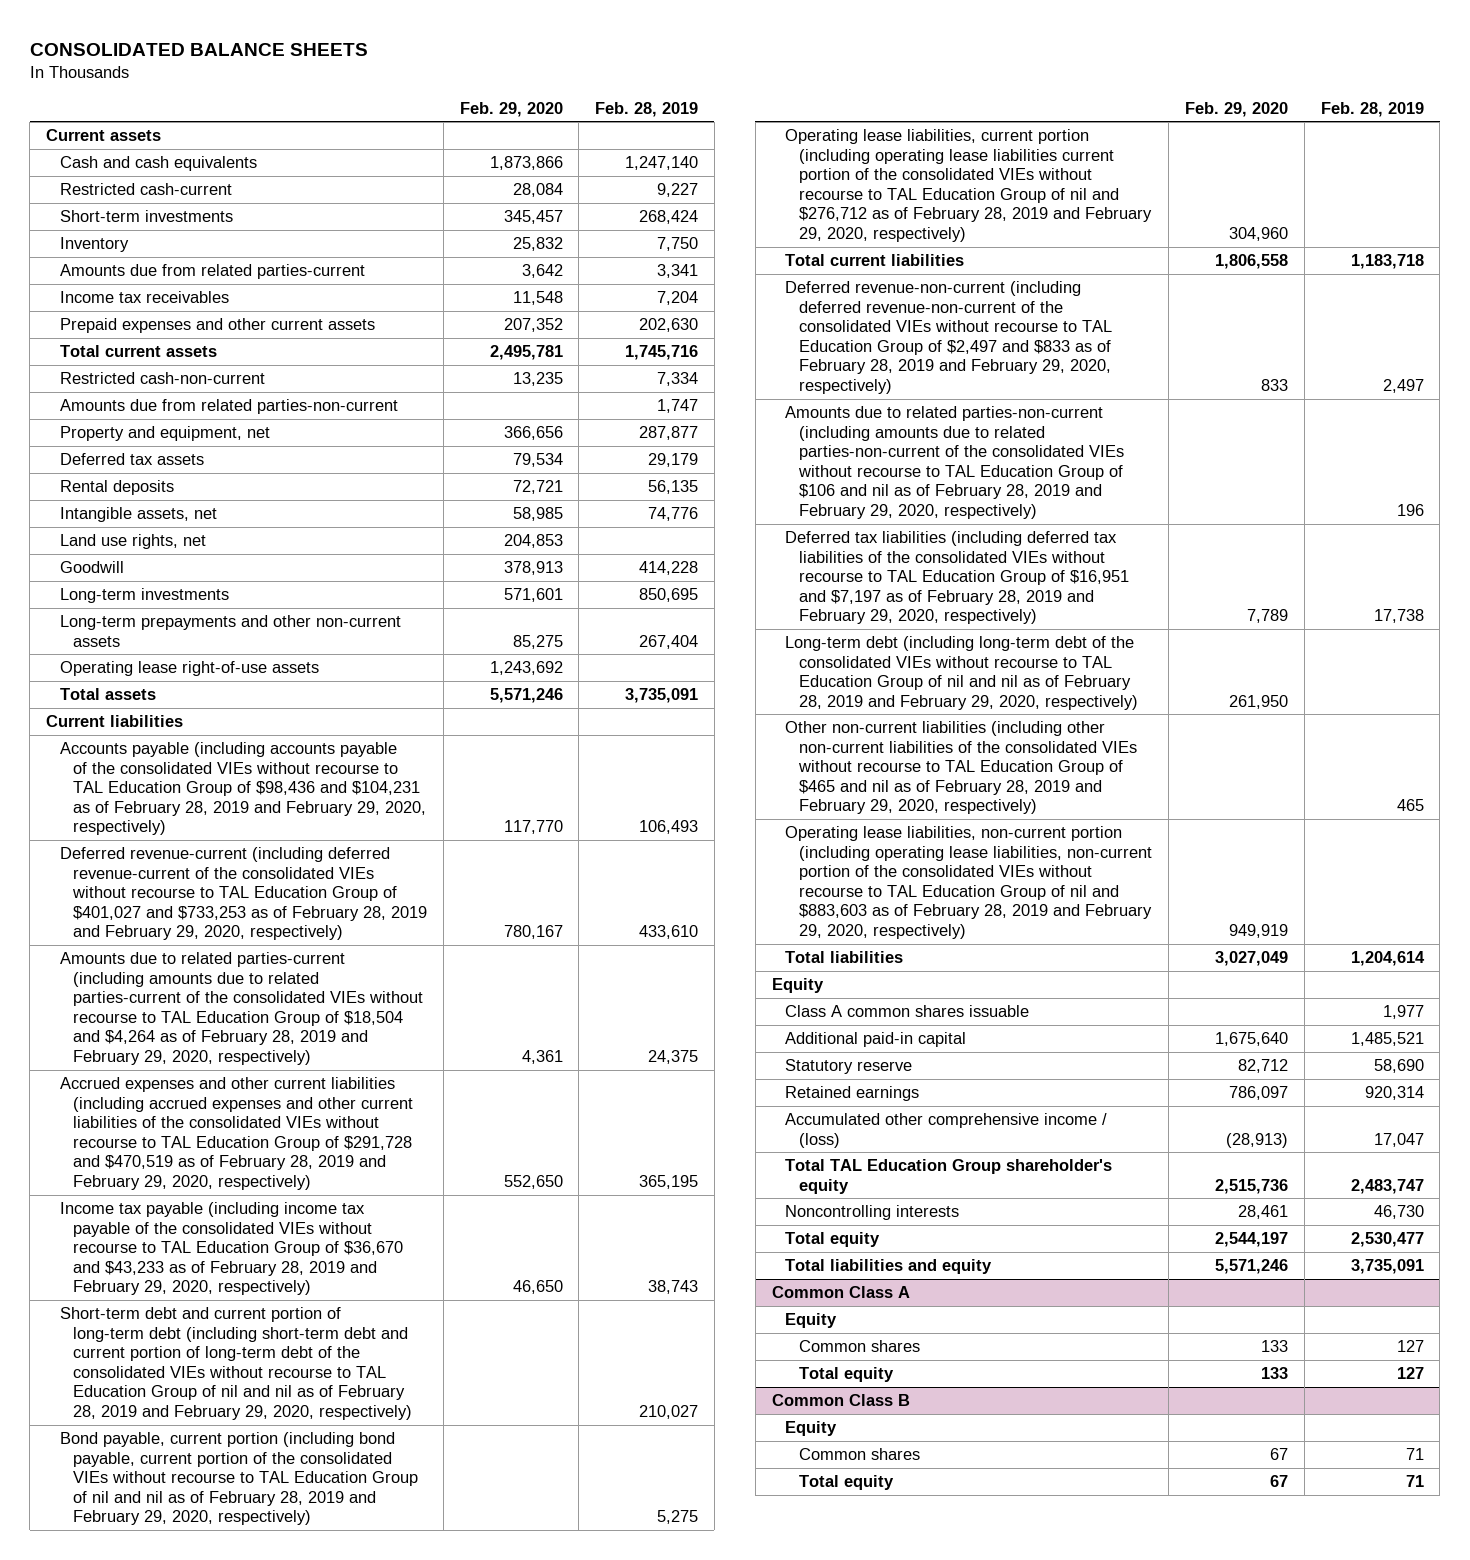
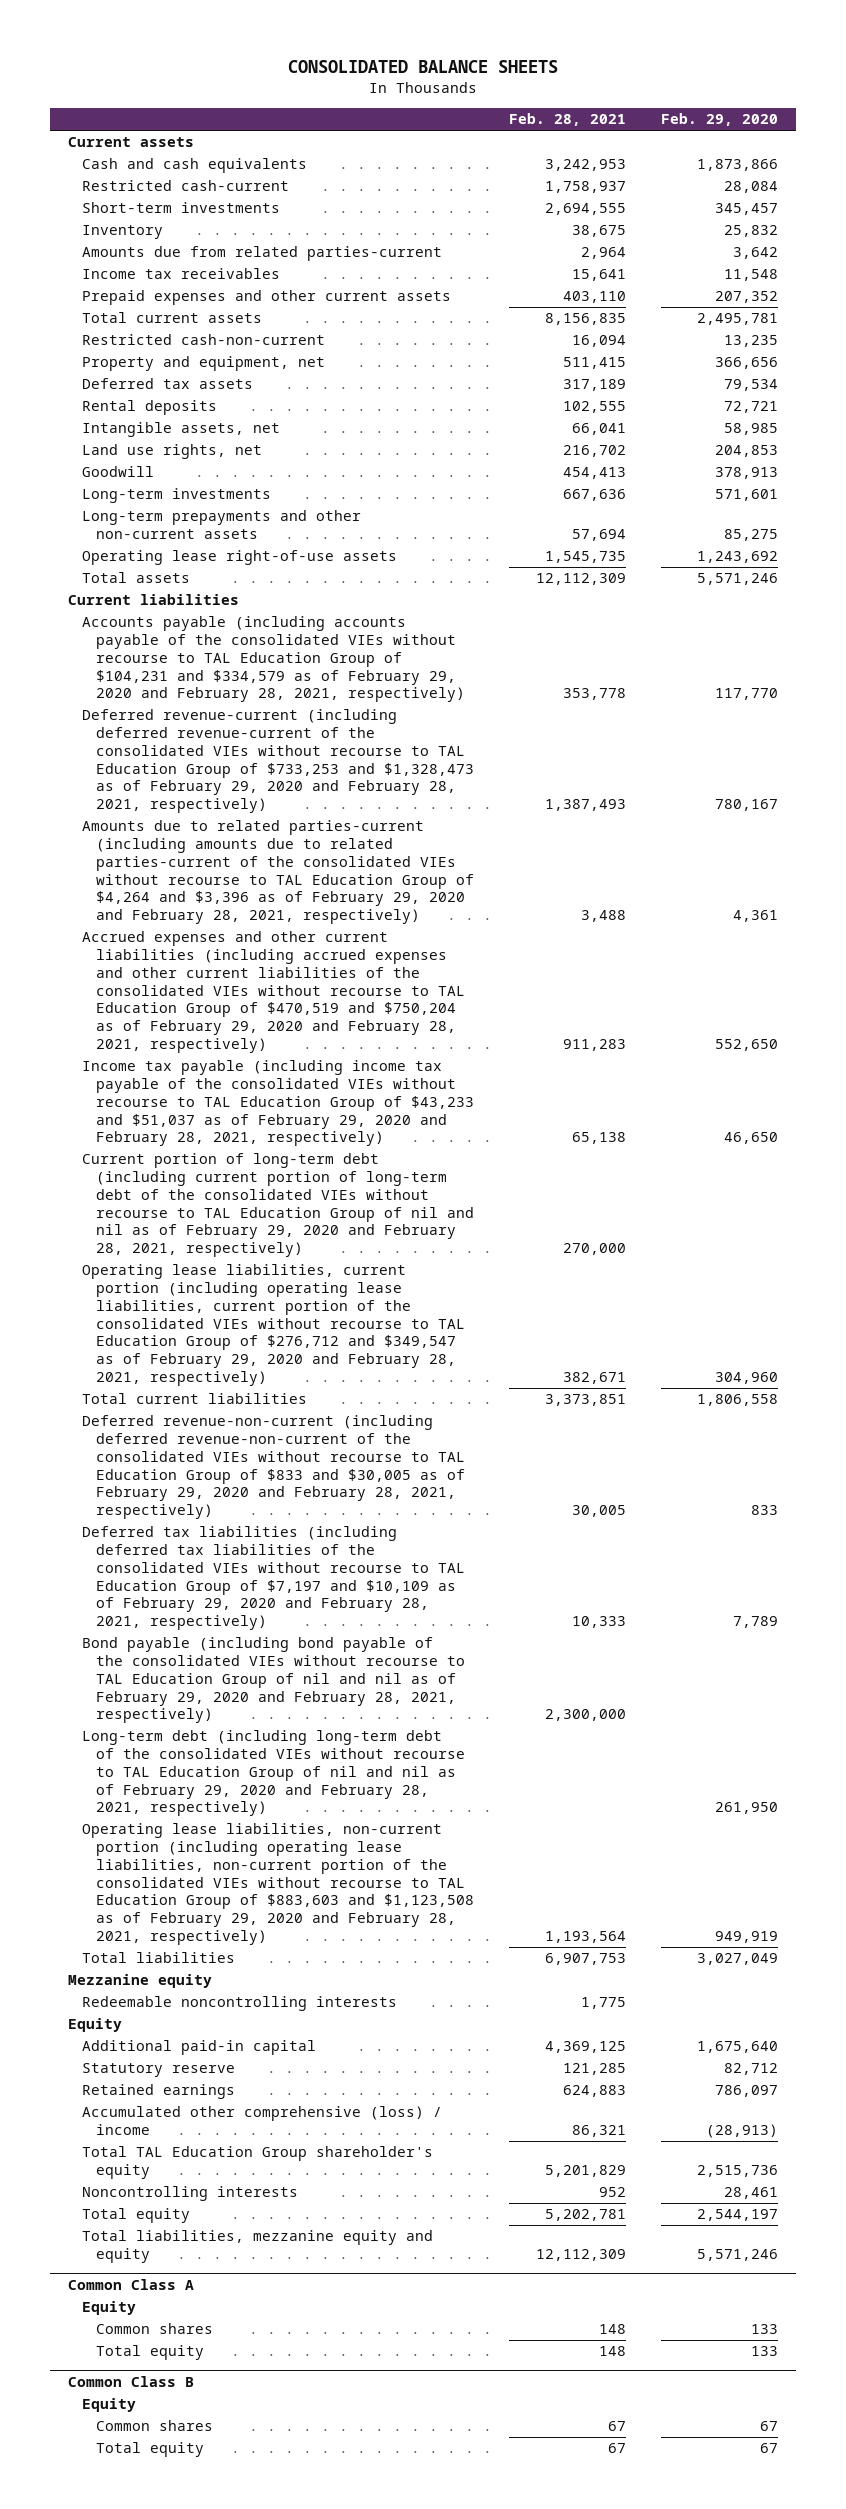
- | Feb. 29, 2020 | Feb. 28, 2019
+ | Feb. 28, 2021 | Feb. 29, 2020
- Amounts due from related parties-non-current | | 1,747
- Accounts payable (including accounts payable of the consolidated VIEs without recourse to TAL Education Group of $98,436 and $104,231 as of February 28, 2019 and February 29, 2020, respectively) | 117,770 | 106,493
- Deferred revenue-current (including deferred revenue-current of the consolidated VIEs without recourse to TAL Education Group of $401,027 and $733,253 as of February 28, 2019 and February 29, 2020, respectively) | 780,167 | 433,610
- Amounts due to related parties-current (including amounts due to related parties-current of the consolidated VIEs without recourse to TAL Education Group of $18,504 and $4,264 as of February 28, 2019 and February 29, 2020, respectively) | 4,361 | 24,375
- Accrued expenses and other current liabilities (including accrued expenses and other current liabilities of the consolidated VIEs without recourse to TAL Education Group of $291,728 and $470,519 as of February 28, 2019 and February 29, 2020, respectively) | 552,650 | 365,195
- Income tax payable (including income tax payable of the consolidated VIEs without recourse to TAL Education Group of $36,670 and $43,233 as of February 28, 2019 and February 29, 2020, respectively) | 46,650 | 38,743
- Short-term debt and current portion of long-term debt (including short-term debt and current portion of long-term debt of the consolidated VIEs without recourse to TAL Education Group of nil and nil as of February 28, 2019 and February 29, 2020, respectively) | | 210,027
- Bond payable, current portion (including bond payable, current portion of the consolidated VIEs without recourse to TAL Education Group of nil and nil as of February 28, 2019 and February 29, 2020, respectively) | | 5,275
- Operating lease liabilities, current portion (including operating lease liabilities current portion of the consolidated VIEs without recourse to TAL Education Group of nil and $276,712 as of February 28, 2019 and February 29, 2020, respectively) | 304,960 |
+ Accounts payable (including accounts payable of the consolidated VIEs without recourse to TAL Education Group of $104,231 and $334,579 as of February 29, 2020 and February 28, 2021, respectively) | 353,778 | 117,770
+ Deferred revenue-current (including deferred revenue-current of the consolidated VIEs without recourse to TAL Education Group of $733,253 and $1,328,473 as of February 29, 2020 and February 28, 2021, respectively) | 1,387,493 | 780,167
+ Amounts due to related parties-current (including amounts due to related parties-current of the consolidated VIEs without recourse to TAL Education Group of $4,264 and $3,396 as of February 29, 2020 and February 28, 2021, respectively) | 3,488 | 4,361
+ Accrued expenses and other current liabilities (including accrued expenses and other current liabilities of the consolidated VIEs without recourse to TAL Education Group of $470,519 and $750,204 as of February 29, 2020 and February 28, 2021, respectively) | 911,283 | 552,650
+ Income tax payable (including income tax payable of the consolidated VIEs without recourse to TAL Education Group of $43,233 and $51,037 as of February 29, 2020 and February 28, 2021, respectively) | 65,138 | 46,650
+ Current portion of long-term debt (including current portion of long-term debt of the consolidated VIEs without recourse to TAL Education Group of nil and nil as of February 29, 2020 and February 28, 2021, respectively) | 270,000 |
+ Operating lease liabilities, current portion (including operating lease liabilities, current portion of the consolidated VIEs without recourse to TAL Education Group of $276,712 and $349,547 as of February 29, 2020 and February 28, 2021, respectively) | 382,671 | 304,960
- Deferred revenue-non-current (including deferred revenue-non-current of the consolidated VIEs without recourse to TAL Education Group of $2,497 and $833 as of February 28, 2019 and February 29, 2020, respectively) | 833 | 2,497
- Amounts due to related parties-non-current (including amounts due to related parties-non-current of the consolidated VIEs without recourse to TAL Education Group of $106 and nil as of February 28, 2019 and February 29, 2020, respectively) | | 196
- Deferred tax liabilities (including deferred tax liabilities of the consolidated VIEs without recourse to TAL Education Group of $16,951 and $7,197 as of February 28, 2019 and February 29, 2020, respectively) | 7,789 | 17,738
- Long-term debt (including long-term debt of the consolidated VIEs without recourse to TAL Education Group of nil and nil as of February 28, 2019 and February 29, 2020, respectively) | 261,950 |
- Other non-current liabilities (including other non-current liabilities of the consolidated VIEs without recourse to TAL Education Group of $465 and nil as of February 28, 2019 and February 29, 2020, respectively) | | 465
- Operating lease liabilities, non-current portion (including operating lease liabilities, non-current portion of the consolidated VIEs without recourse to TAL Education Group of nil and $883,603 as of February 28, 2019 and February 29, 2020, respectively) | 949,919 |
+ Deferred revenue-non-current (including deferred revenue-non-current of the consolidated VIEs without recourse to TAL Education Group of $833 and $30,005 as of February 29, 2020 and February 28, 2021, respectively) | 30,005 | 833
+ Deferred tax liabilities (including deferred tax liabilities of the consolidated VIEs without recourse to TAL Education Group of $7,197 and $10,109 as of February 29, 2020 and February 28, 2021, respectively) | 10,333 | 7,789
+ Bond payable (including bond payable of the consolidated VIEs without recourse to TAL Education Group of nil and nil as of February 29, 2020 and February 28, 2021, respectively) | 2,300,000 |
+ Long-term debt (including long-term debt of the consolidated VIEs without recourse to TAL Education Group of nil and nil as of February 29, 2020 and February 28, 2021, respectively) | | 261,950
+ Operating lease liabilities, non-current portion (including operating lease liabilities, non-current portion of the consolidated VIEs without recourse to TAL Education Group of $883,603 and $1,123,508 as of February 29, 2020 and February 28, 2021, respectively) | 1,193,564 | 949,919
+ Mezzanine equity
+ Redeemable noncontrolling interests | 1,775 |
- Class A common shares issuable | | 1,977
- Accumulated other comprehensive income / (loss) | (28,913) | 17,047
+ Accumulated other comprehensive (loss) / income | 86,321 | (28,913)
- Total liabilities and equity | 5,571,246 | 3,735,091
+ Total liabilities, mezzanine equity and equity | 12,112,309 | 5,571,246

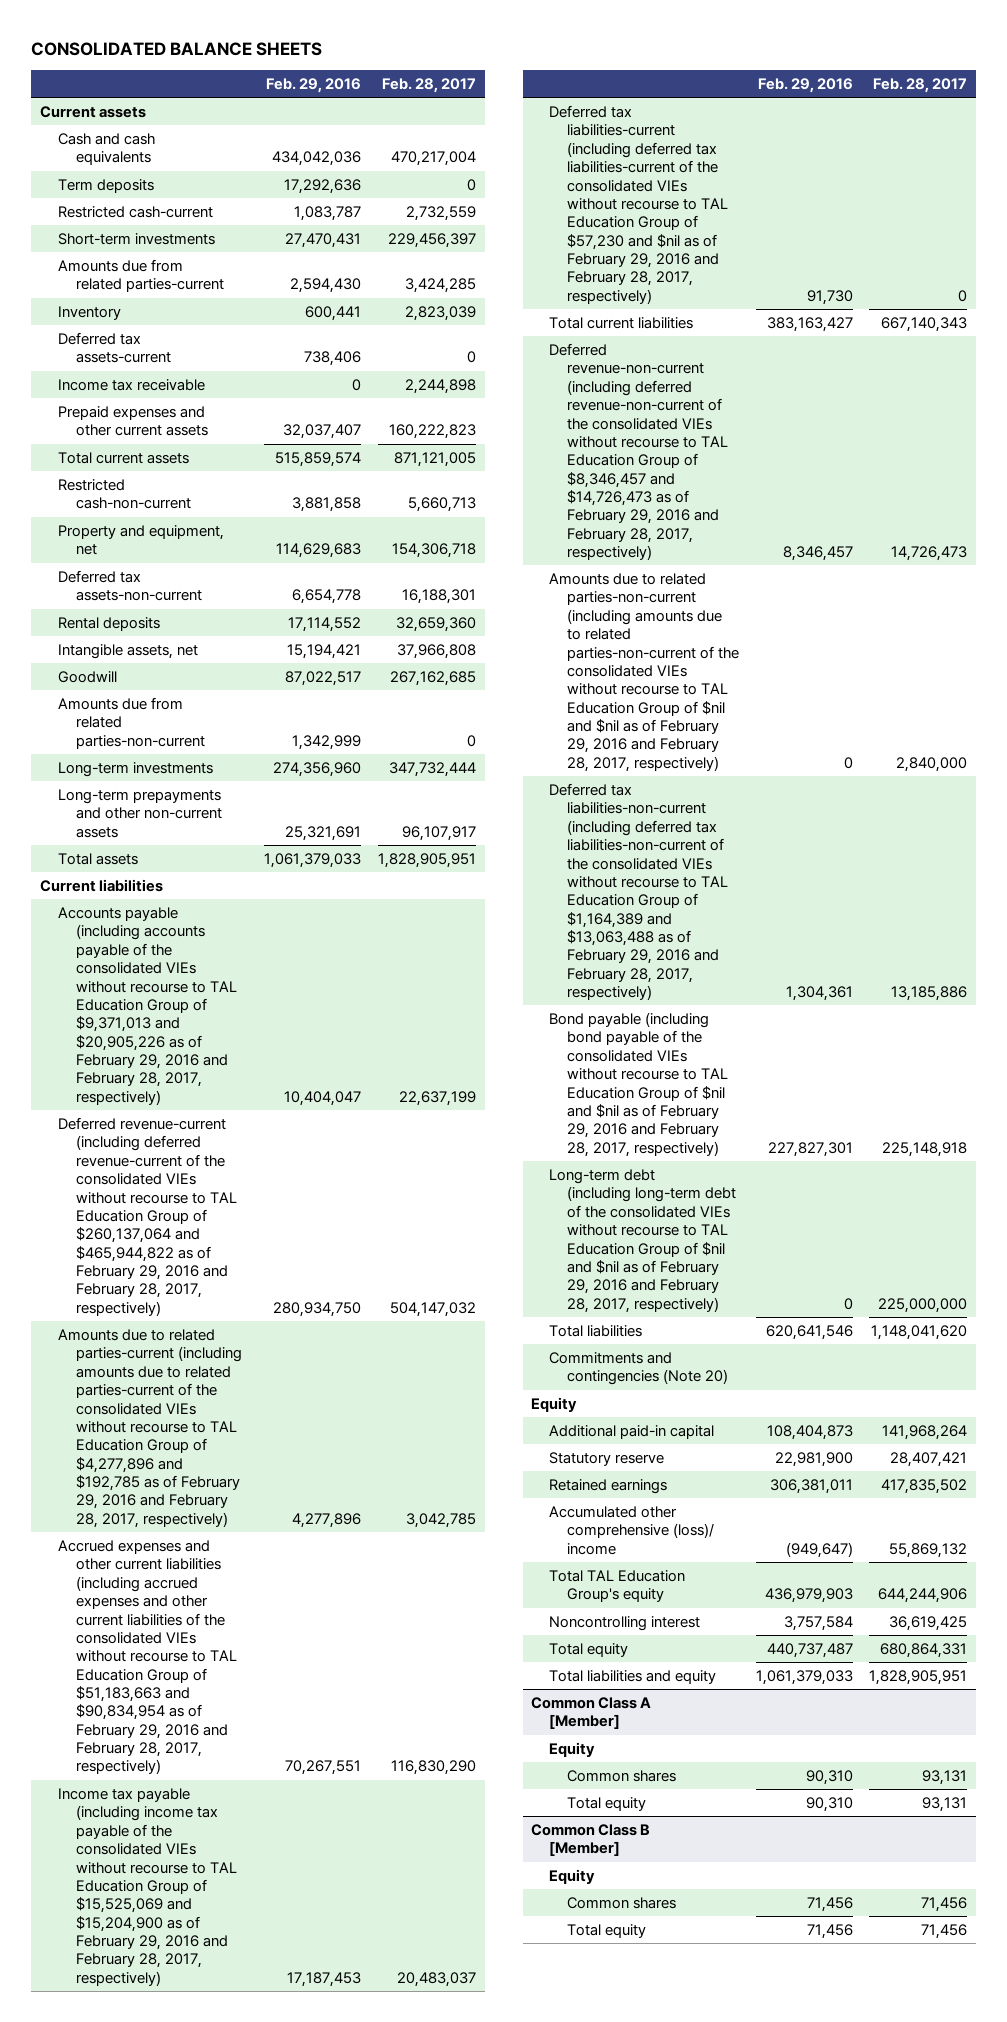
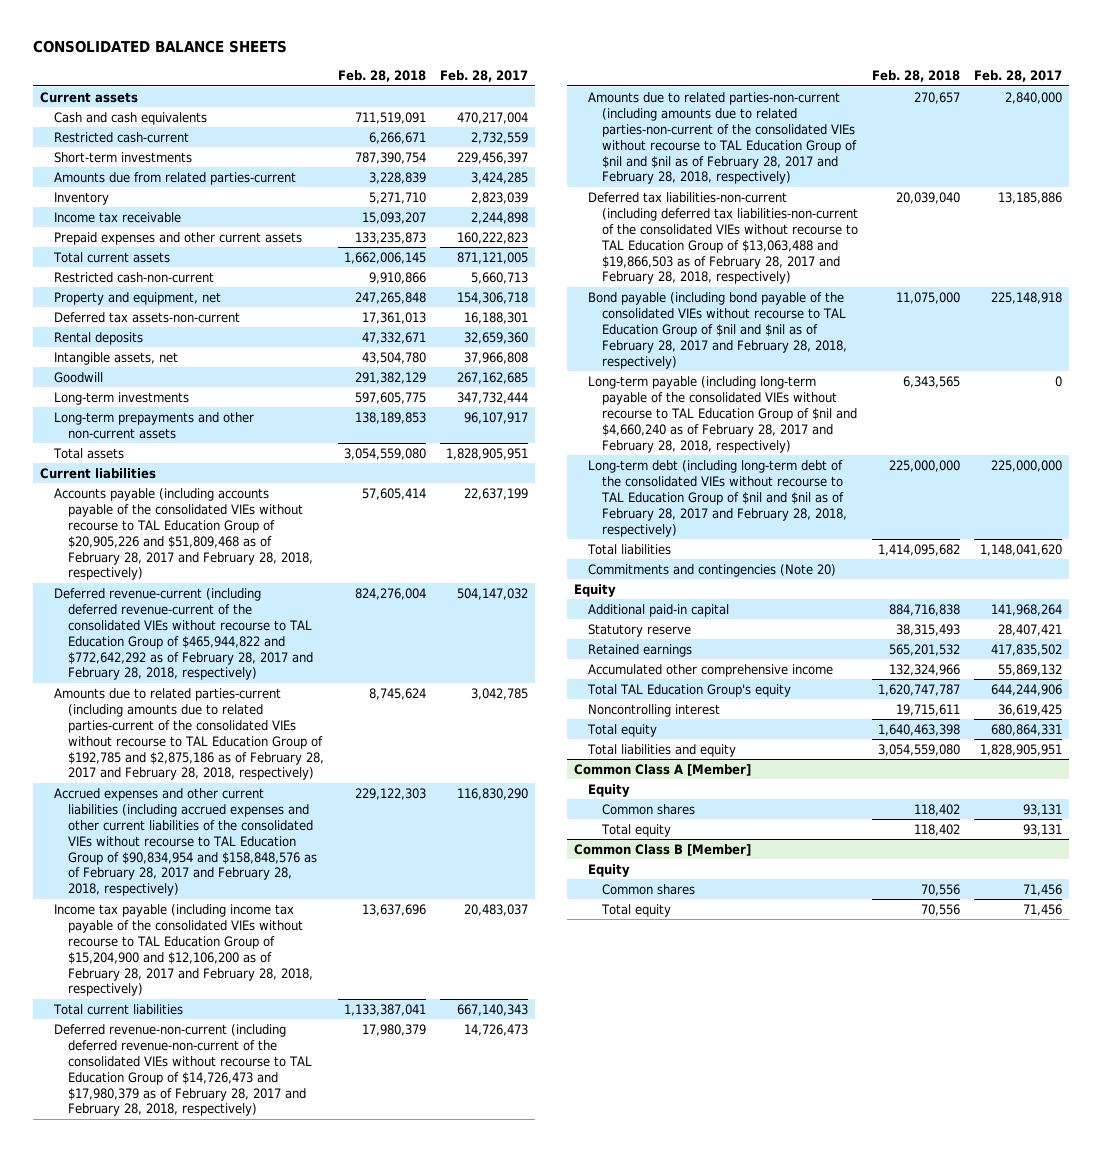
- | Feb. 29, 2016 | Feb. 28, 2017
+ | Feb. 28, 2018 | Feb. 28, 2017
- Term deposits | 17,292,636 | 0
- Deferred tax assets-current | 738,406 | 0
- Amounts due from related parties-non-current | 1,342,999 | 0
- Accounts payable (including accounts payable of the consolidated VIEs without recourse to TAL Education Group of $9,371,013 and $20,905,226 as of February 29, 2016 and February 28, 2017, respectively) | 10,404,047 | 22,637,199
- Deferred revenue-current (including deferred revenue-current of the consolidated VIEs without recourse to TAL Education Group of $260,137,064 and $465,944,822 as of February 29, 2016 and February 28, 2017, respectively) | 280,934,750 | 504,147,032
- Amounts due to related parties-current (including amounts due to related parties-current of the consolidated VIEs without recourse to TAL Education Group of $4,277,896 and $192,785 as of February 29, 2016 and February 28, 2017, respectively) | 4,277,896 | 3,042,785
- Accrued expenses and other current liabilities (including accrued expenses and other current liabilities of the consolidated VIEs without recourse to TAL Education Group of $51,183,663 and $90,834,954 as of February 29, 2016 and February 28, 2017, respectively) | 70,267,551 | 116,830,290
- Income tax payable (including income tax payable of the consolidated VIEs without recourse to TAL Education Group of $15,525,069 and $15,204,900 as of February 29, 2016 and February 28, 2017, respectively) | 17,187,453 | 20,483,037
- Deferred tax liabilities-current (including deferred tax liabilities-current of the consolidated VIEs without recourse to TAL Education Group of $57,230 and $nil as of February 29, 2016 and February 28, 2017, respectively) | 91,730 | 0
+ Accounts payable (including accounts payable of the consolidated VIEs without recourse to TAL Education Group of $20,905,226 and $51,809,468 as of February 28, 2017 and February 28, 2018, respectively) | 57,605,414 | 22,637,199
+ Deferred revenue-current (including deferred revenue-current of the consolidated VIEs without recourse to TAL Education Group of $465,944,822 and $772,642,292 as of February 28, 2017 and February 28, 2018, respectively) | 824,276,004 | 504,147,032
+ Amounts due to related parties-current (including amounts due to related parties-current of the consolidated VIEs without recourse to TAL Education Group of $192,785 and $2,875,186 as of February 28, 2017 and February 28, 2018, respectively) | 8,745,624 | 3,042,785
+ Accrued expenses and other current liabilities (including accrued expenses and other current liabilities of the consolidated VIEs without recourse to TAL Education Group of $90,834,954 and $158,848,576 as of February 28, 2017 and February 28, 2018, respectively) | 229,122,303 | 116,830,290
+ Income tax payable (including income tax payable of the consolidated VIEs without recourse to TAL Education Group of $15,204,900 and $12,106,200 as of February 28, 2017 and February 28, 2018, respectively) | 13,637,696 | 20,483,037
- Deferred revenue-non-current (including deferred revenue-non-current of the consolidated VIEs without recourse to TAL Education Group of $8,346,457 and $14,726,473 as of February 29, 2016 and February 28, 2017, respectively) | 8,346,457 | 14,726,473
- Amounts due to related parties-non-current (including amounts due to related parties-non-current of the consolidated VIEs without recourse to TAL Education Group of $nil and $nil as of February 29, 2016 and February 28, 2017, respectively) | 0 | 2,840,000
- Deferred tax liabilities-non-current (including deferred tax liabilities-non-current of the consolidated VIEs without recourse to TAL Education Group of $1,164,389 and $13,063,488 as of February 29, 2016 and February 28, 2017, respectively) | 1,304,361 | 13,185,886
- Bond payable (including bond payable of the consolidated VIEs without recourse to TAL Education Group of $nil and $nil as of February 29, 2016 and February 28, 2017, respectively) | 227,827,301 | 225,148,918
- Long-term debt (including long-term debt of the consolidated VIEs without recourse to TAL Education Group of $nil and $nil as of February 29, 2016 and February 28, 2017, respectively) | 0 | 225,000,000
+ Deferred revenue-non-current (including deferred revenue-non-current of the consolidated VIEs without recourse to TAL Education Group of $14,726,473 and $17,980,379 as of February 28, 2017 and February 28, 2018, respectively) | 17,980,379 | 14,726,473
+ Amounts due to related parties-non-current (including amounts due to related parties-non-current of the consolidated VIEs without recourse to TAL Education Group of $nil and $nil as of February 28, 2017 and February 28, 2018, respectively) | 270,657 | 2,840,000
+ Deferred tax liabilities-non-current (including deferred tax liabilities-non-current of the consolidated VIEs without recourse to TAL Education Group of $13,063,488 and $19,866,503 as of February 28, 2017 and February 28, 2018, respectively) | 20,039,040 | 13,185,886
+ Bond payable (including bond payable of the consolidated VIEs without recourse to TAL Education Group of $nil and $nil as of February 28, 2017 and February 28, 2018, respectively) | 11,075,000 | 225,148,918
+ Long-term payable (including long-term payable of the consolidated VIEs without recourse to TAL Education Group of $nil and $4,660,240 as of February 28, 2017 and February 28, 2018, respectively) | 6,343,565 | 0
+ Long-term debt (including long-term debt of the consolidated VIEs without recourse to TAL Education Group of $nil and $nil as of February 28, 2017 and February 28, 2018, respectively) | 225,000,000 | 225,000,000
- Accumulated other comprehensive (loss)/ income | (949,647) | 55,869,132
+ Accumulated other comprehensive income | 132,324,966 | 55,869,132

